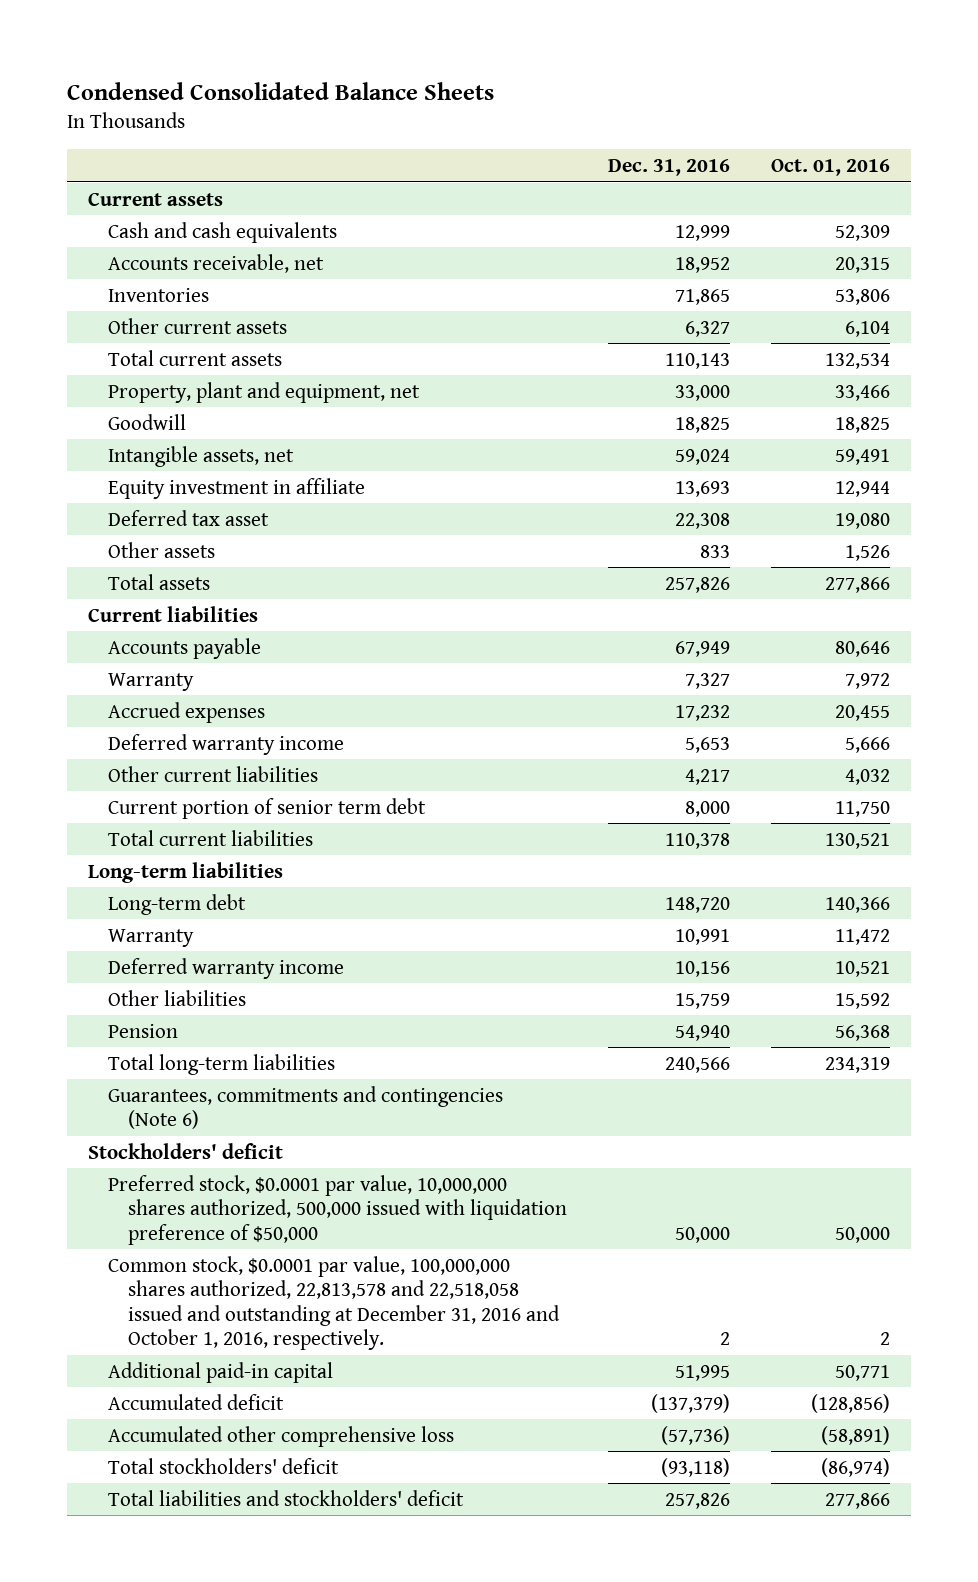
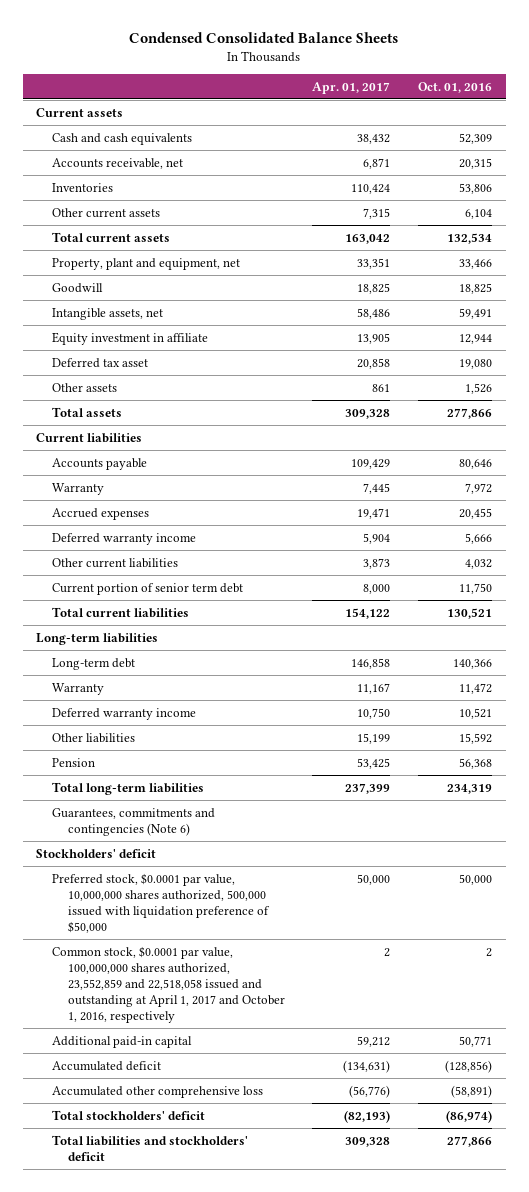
- | Dec. 31, 2016 | Oct. 01, 2016
+ | Apr. 01, 2017 | Oct. 01, 2016
- Common stock, $0.0001 par value, 100,000,000 shares authorized, 22,813,578 and 22,518,058 issued and outstanding at December 31, 2016 and October 1, 2016, respectively. | 2 | 2
+ Common stock, $0.0001 par value, 100,000,000 shares authorized, 23,552,859 and 22,518,058 issued and outstanding at April 1, 2017 and October 1, 2016, respectively | 2 | 2

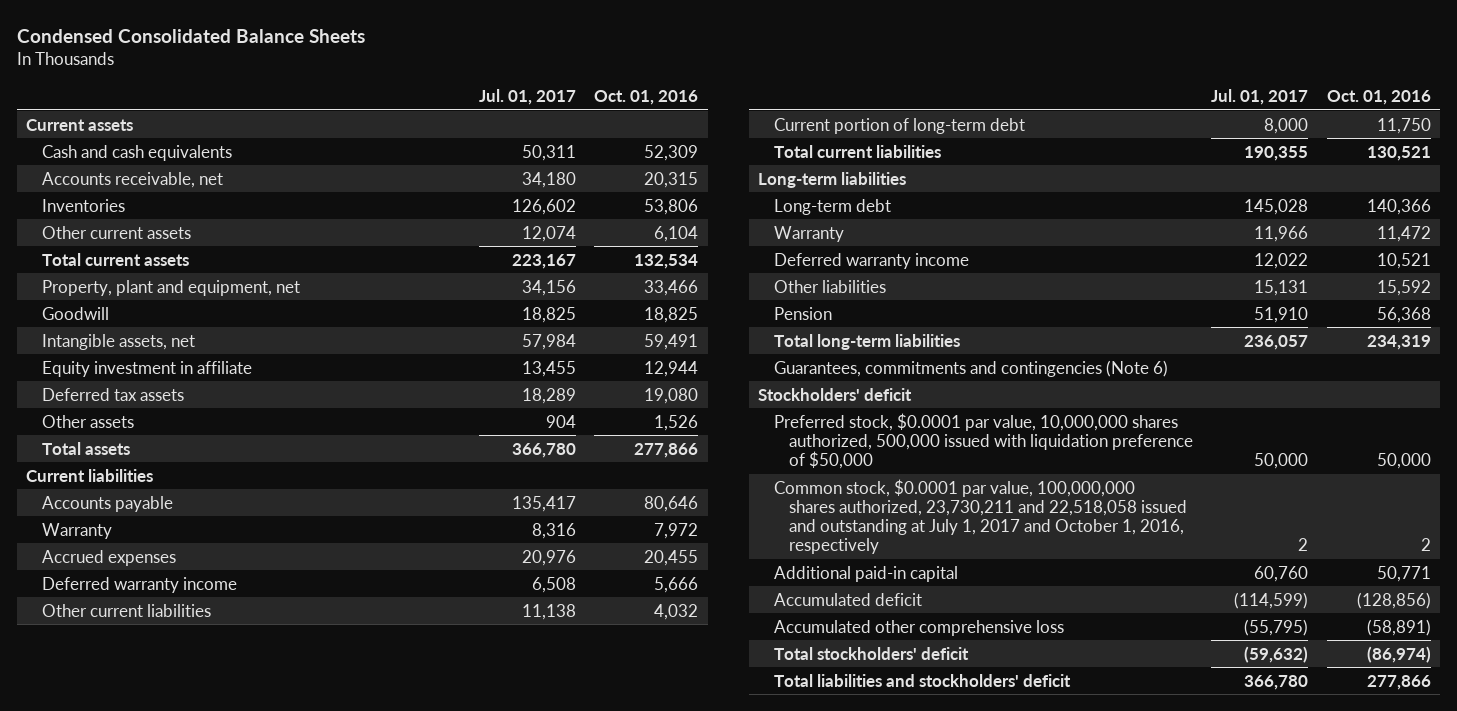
- | Apr. 01, 2017 | Oct. 01, 2016
+ | Jul. 01, 2017 | Oct. 01, 2016
- Deferred tax asset | 20,858 | 19,080
+ Deferred tax assets | 18,289 | 19,080
- Current portion of senior term debt | 8,000 | 11,750
+ Current portion of long-term debt | 8,000 | 11,750
- Common stock, $0.0001 par value, 100,000,000 shares authorized, 23,552,859 and 22,518,058 issued and outstanding at April 1, 2017 and October 1, 2016, respectively | 2 | 2
+ Common stock, $0.0001 par value, 100,000,000 shares authorized, 23,730,211 and 22,518,058 issued and outstanding at July 1, 2017 and October 1, 2016, respectively | 2 | 2

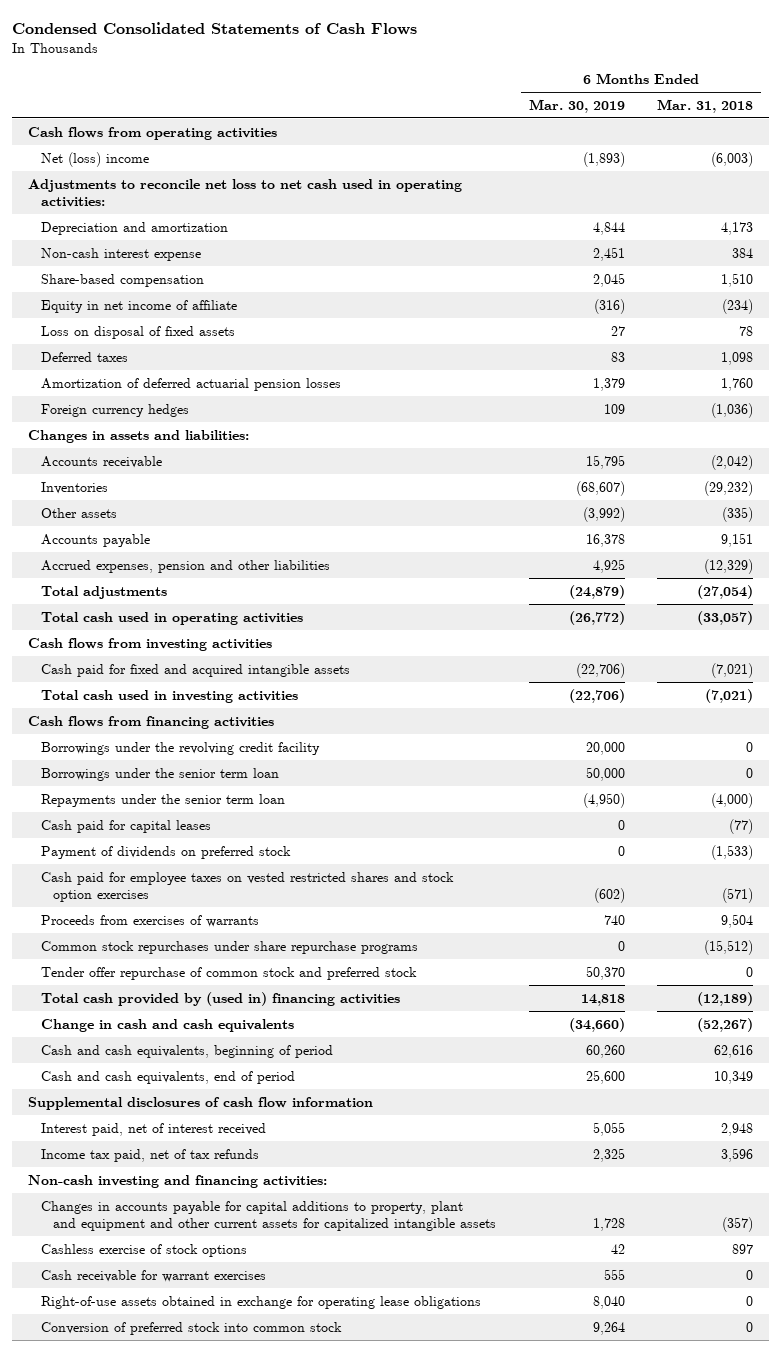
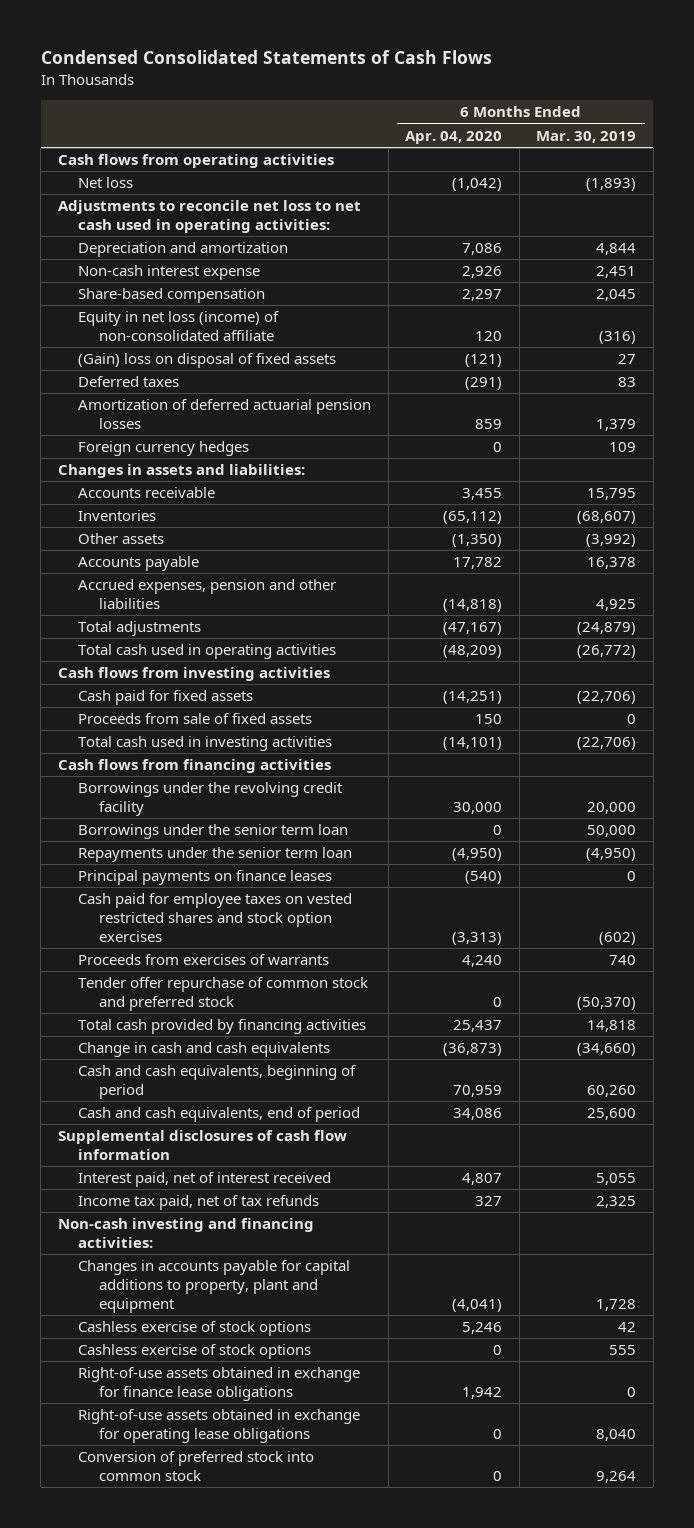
- | 6 Months Ended Mar. 30, 2019 | 6 Months Ended Mar. 31, 2018
+ | 6 Months Ended Apr. 04, 2020 | 6 Months Ended Mar. 30, 2019
- Net (loss) income | (1,893) | (6,003)
+ Net loss | (1,042) | (1,893)
- Equity in net income of affiliate | (316) | (234)
- Loss on disposal of fixed assets | 27 | 78
+ Equity in net loss (income) of non-consolidated affiliate | 120 | (316)
+ (Gain) loss on disposal of fixed assets | (121) | 27
- Cash paid for fixed and acquired intangible assets | (22,706) | (7,021)
+ Cash paid for fixed assets | (14,251) | (22,706)
+ Proceeds from sale of fixed assets | 150 | 0
- Cash paid for capital leases | 0 | (77)
- Payment of dividends on preferred stock | 0 | (1,533)
+ Principal payments on finance leases | (540) | 0
- Common stock repurchases under share repurchase programs | 0 | (15,512)
- Tender offer repurchase of common stock and preferred stock | 50,370 | 0
- Total cash provided by (used in) financing activities | 14,818 | (12,189)
+ Tender offer repurchase of common stock and preferred stock | 0 | (50,370)
+ Total cash provided by financing activities | 25,437 | 14,818
- Changes in accounts payable for capital additions to property, plant and equipment and other current assets for capitalized intangible assets | 1,728 | (357)
+ Changes in accounts payable for capital additions to property, plant and equipment | (4,041) | 1,728
- Cash receivable for warrant exercises | 555 | 0
+ Cashless exercise of stock options | 0 | 555
+ Right-of-use assets obtained in exchange for finance lease obligations | 1,942 | 0

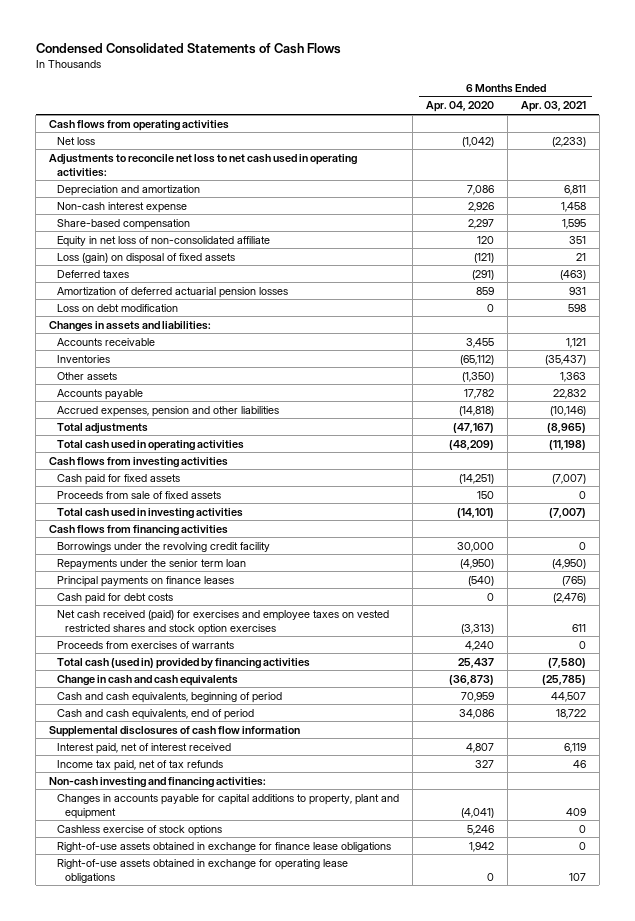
- | 6 Months Ended Apr. 04, 2020 | 6 Months Ended Mar. 30, 2019
+ | 6 Months Ended Apr. 04, 2020 | 6 Months Ended Apr. 03, 2021
- Equity in net loss (income) of non-consolidated affiliate | 120 | (316)
- (Gain) loss on disposal of fixed assets | (121) | 27
+ Equity in net loss of non-consolidated affiliate | 120 | 351
+ Loss (gain) on disposal of fixed assets | (121) | 21
- Foreign currency hedges | 0 | 109
+ Loss on debt modification | 0 | 598
- Borrowings under the senior term loan | 0 | 50,000
- Cash paid for employee taxes on vested restricted shares and stock option exercises | (3,313) | (602)
+ Cash paid for debt costs | 0 | (2,476)
+ Net cash received (paid) for exercises and employee taxes on vested restricted shares and stock option exercises | (3,313) | 611
- Tender offer repurchase of common stock and preferred stock | 0 | (50,370)
- Total cash provided by financing activities | 25,437 | 14,818
+ Total cash (used in) provided by financing activities | 25,437 | (7,580)
- Cashless exercise of stock options | 0 | 555
- Conversion of preferred stock into common stock | 0 | 9,264

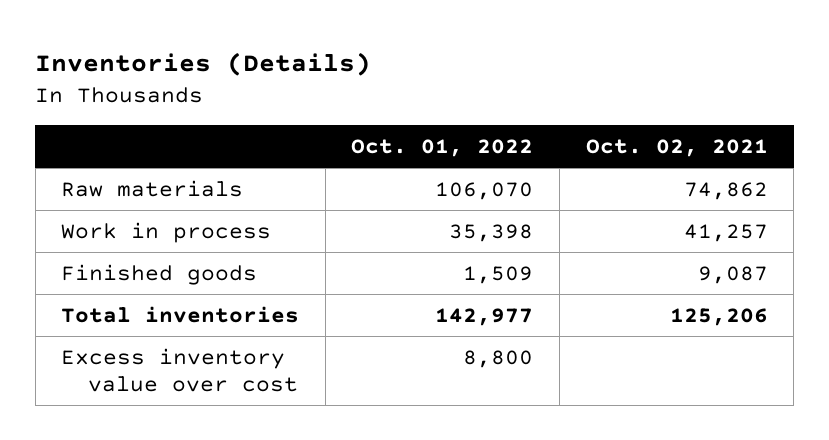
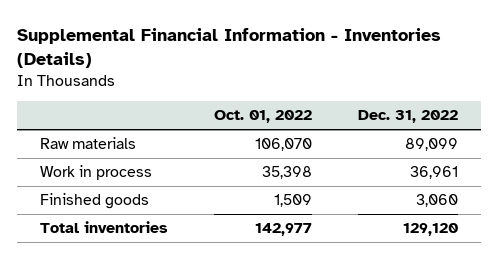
- Inventories (Details)
+ Supplemental Financial Information - Inventories (Details)
- | Oct. 01, 2022 | Oct. 02, 2021
+ | Oct. 01, 2022 | Dec. 31, 2022
- Excess inventory value over cost | 8,800 |

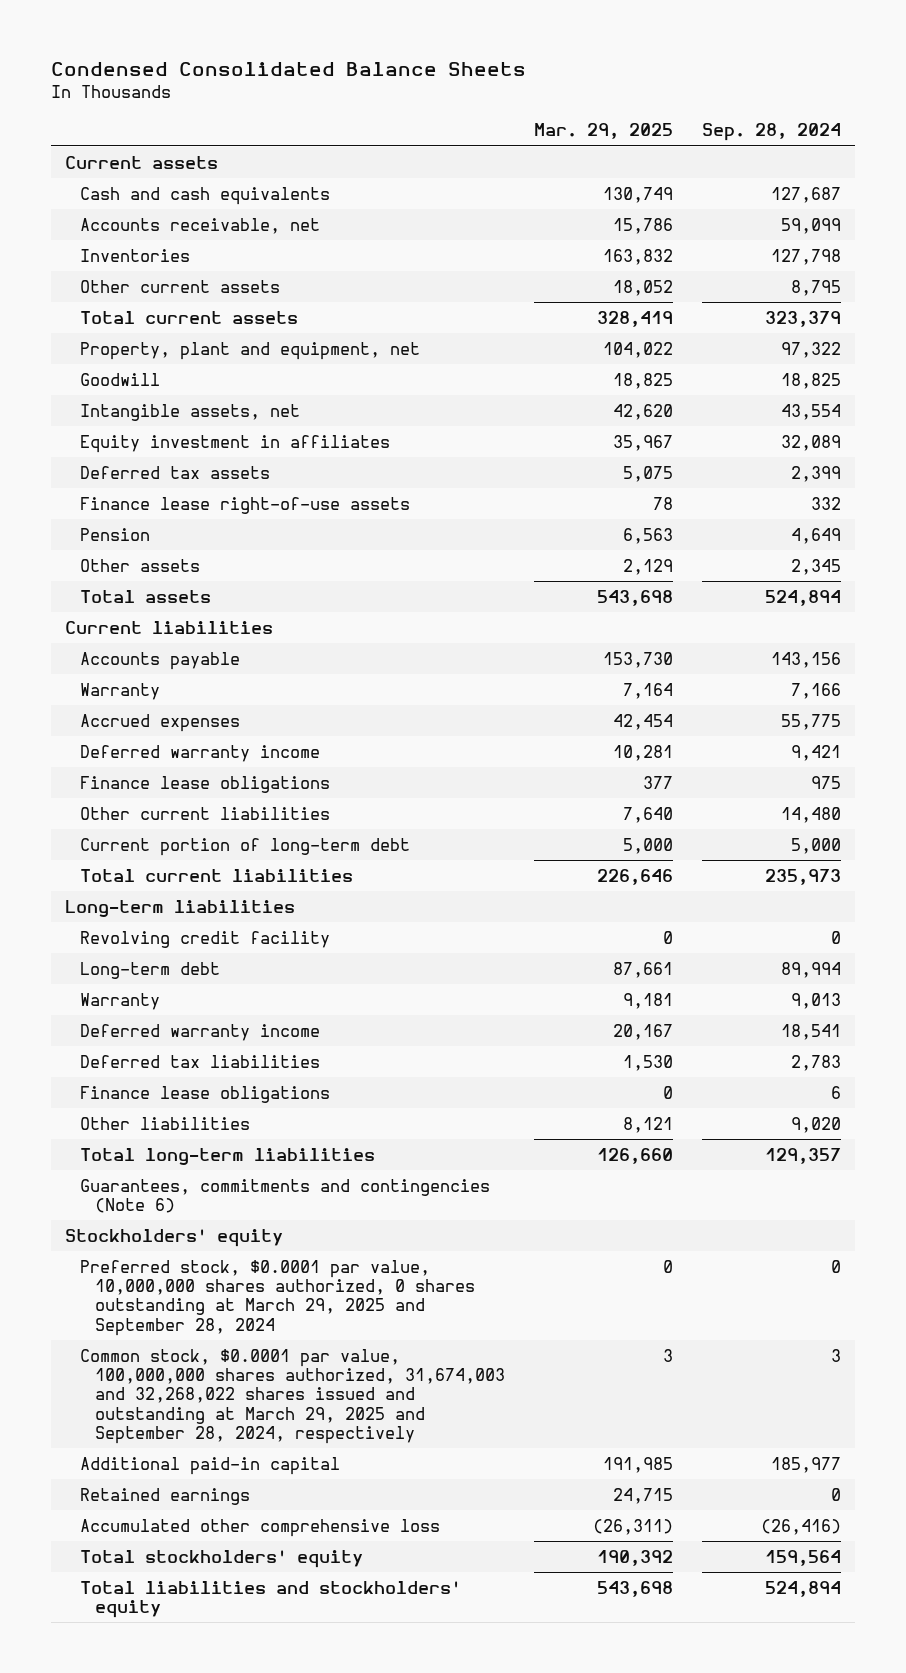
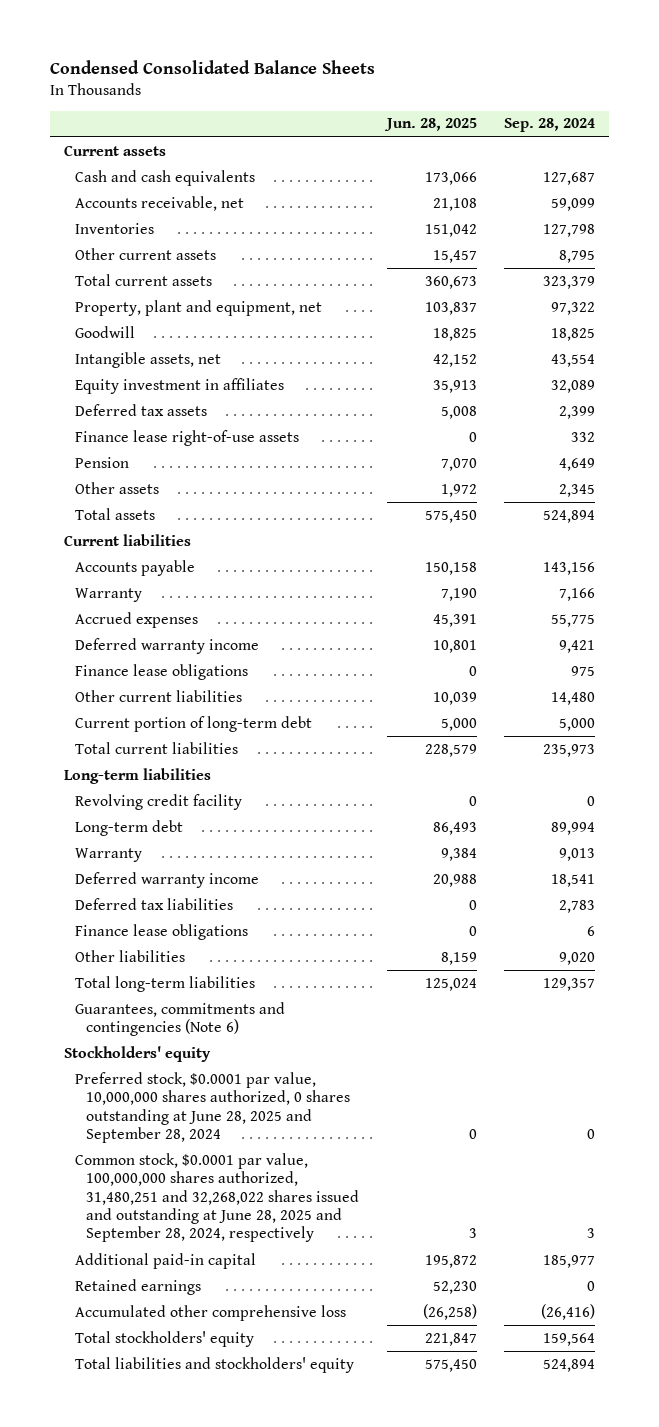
- | Mar. 29, 2025 | Sep. 28, 2024
+ | Jun. 28, 2025 | Sep. 28, 2024
- Preferred stock, $0.0001 par value, 10,000,000 shares authorized, 0 shares outstanding at March 29, 2025 and September 28, 2024 | 0 | 0
- Common stock, $0.0001 par value, 100,000,000 shares authorized, 31,674,003 and 32,268,022 shares issued and outstanding at March 29, 2025 and September 28, 2024, respectively | 3 | 3
+ Preferred stock, $0.0001 par value, 10,000,000 shares authorized, 0 shares outstanding at June 28, 2025 and September 28, 2024 | 0 | 0
+ Common stock, $0.0001 par value, 100,000,000 shares authorized, 31,480,251 and 32,268,022 shares issued and outstanding at June 28, 2025 and September 28, 2024, respectively | 3 | 3

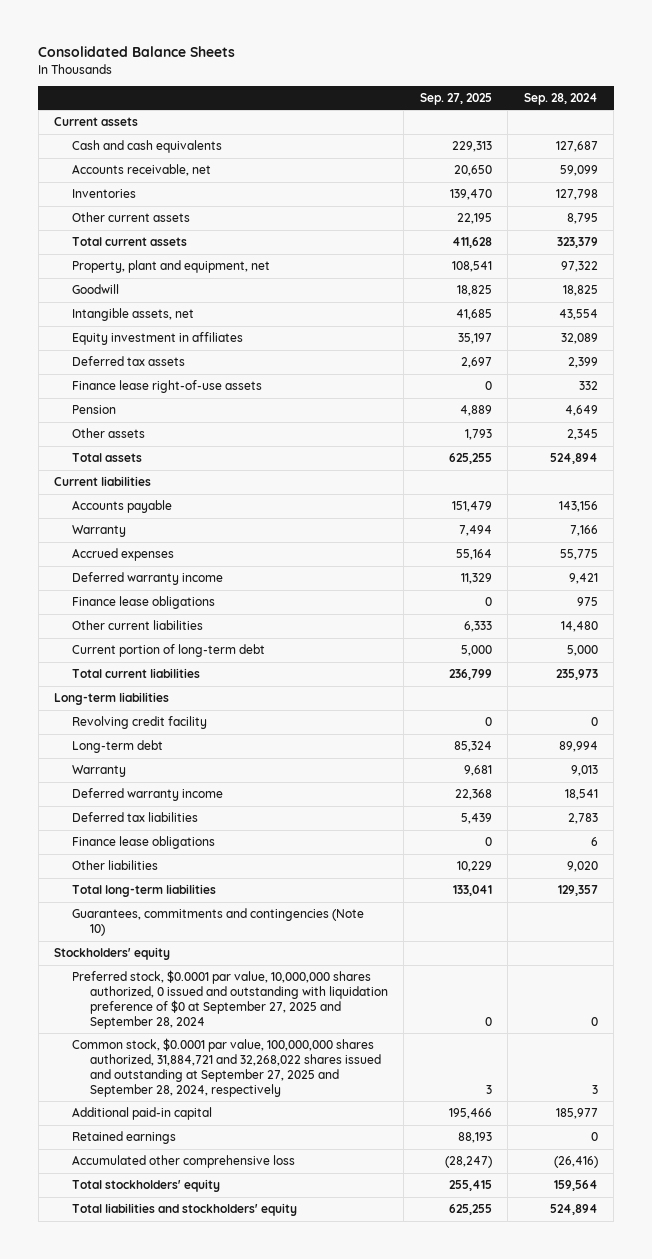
- Condensed Consolidated Balance Sheets
+ Consolidated Balance Sheets
- | Jun. 28, 2025 | Sep. 28, 2024
+ | Sep. 27, 2025 | Sep. 28, 2024
- Guarantees, commitments and contingencies (Note 6)
+ Guarantees, commitments and contingencies (Note 10)
- Preferred stock, $0.0001 par value, 10,000,000 shares authorized, 0 shares outstanding at June 28, 2025 and September 28, 2024 | 0 | 0
- Common stock, $0.0001 par value, 100,000,000 shares authorized, 31,480,251 and 32,268,022 shares issued and outstanding at June 28, 2025 and September 28, 2024, respectively | 3 | 3
+ Preferred stock, $0.0001 par value, 10,000,000 shares authorized, 0 issued and outstanding with liquidation preference of $0 at September 27, 2025 and September 28, 2024 | 0 | 0
+ Common stock, $0.0001 par value, 100,000,000 shares authorized, 31,884,721 and 32,268,022 shares issued and outstanding at September 27, 2025 and September 28, 2024, respectively | 3 | 3

